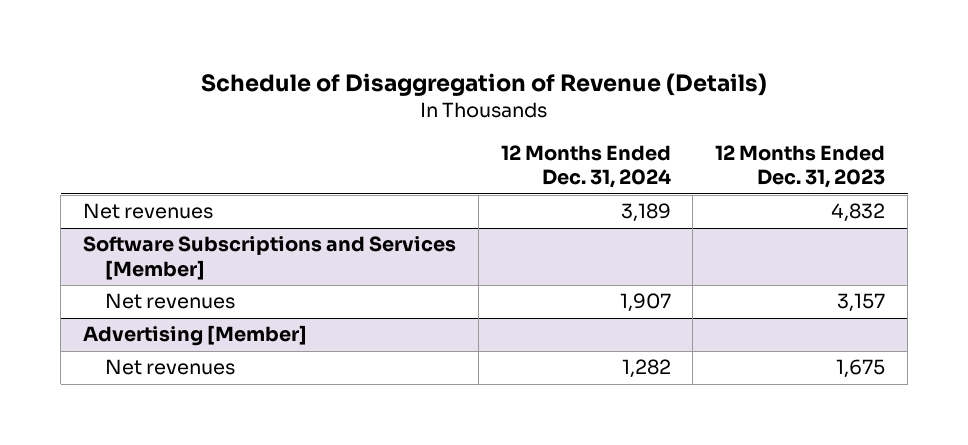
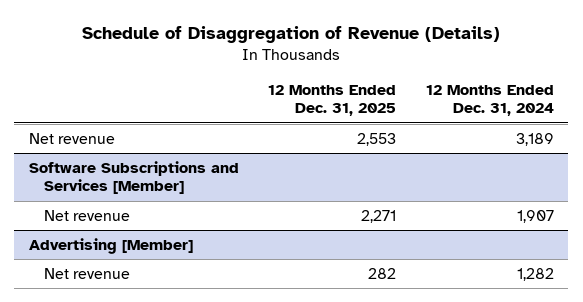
- | 12 Months Ended Dec. 31, 2024 | 12 Months Ended Dec. 31, 2023
+ | 12 Months Ended Dec. 31, 2025 | 12 Months Ended Dec. 31, 2024
- Net revenues | 3,189 | 4,832
+ Net revenue | 2,553 | 3,189
@ Software Subscriptions and Services [Member]
- Net revenues | 1,907 | 3,157
+ Net revenue | 2,271 | 1,907
@ Advertising [Member]
- Net revenues | 1,282 | 1,675
+ Net revenue | 282 | 1,282

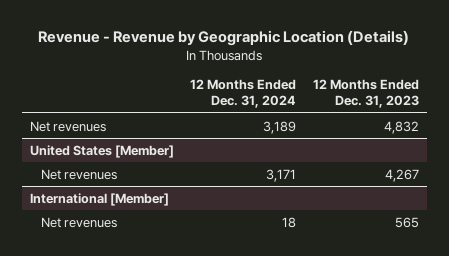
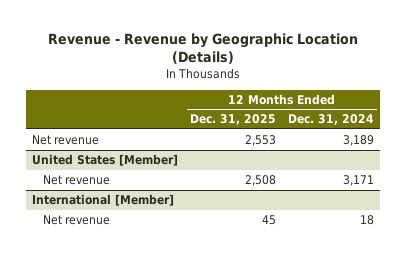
- | 12 Months Ended Dec. 31, 2024 | 12 Months Ended Dec. 31, 2023
+ | 12 Months Ended Dec. 31, 2025 | 12 Months Ended Dec. 31, 2024
- Net revenues | 3,189 | 4,832
+ Net revenue | 2,553 | 3,189
@ United States [Member]
- Net revenues | 3,171 | 4,267
+ Net revenue | 2,508 | 3,171
@ International [Member]
- Net revenues | 18 | 565
+ Net revenue | 45 | 18

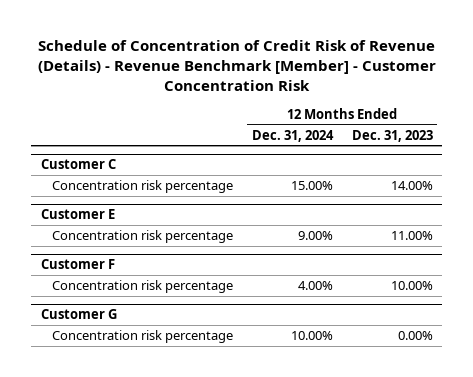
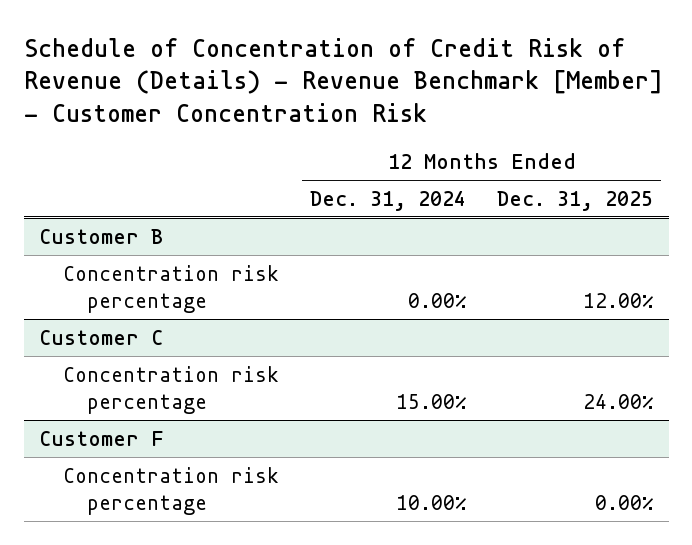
- | 12 Months Ended Dec. 31, 2024 | 12 Months Ended Dec. 31, 2023
+ | 12 Months Ended Dec. 31, 2024 | 12 Months Ended Dec. 31, 2025
+ Customer B
+ Concentration risk percentage | 0.00% | 12.00%
- Customer E
- Concentration risk percentage | 9.00% | 11.00%
@ Customer F
- Concentration risk percentage | 4.00% | 10.00%
- Customer G

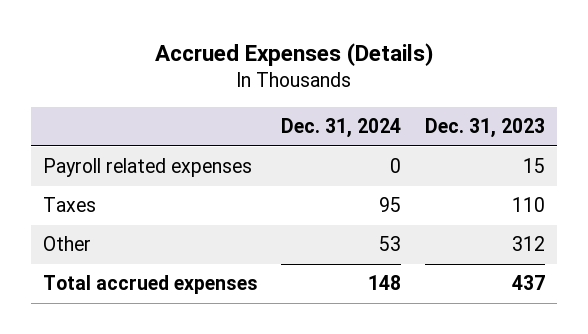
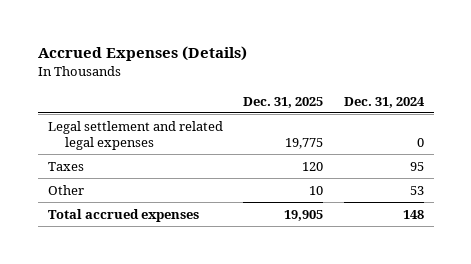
- | Dec. 31, 2024 | Dec. 31, 2023
+ | Dec. 31, 2025 | Dec. 31, 2024
- Payroll related expenses | 0 | 15
+ Legal settlement and related legal expenses | 19,775 | 0

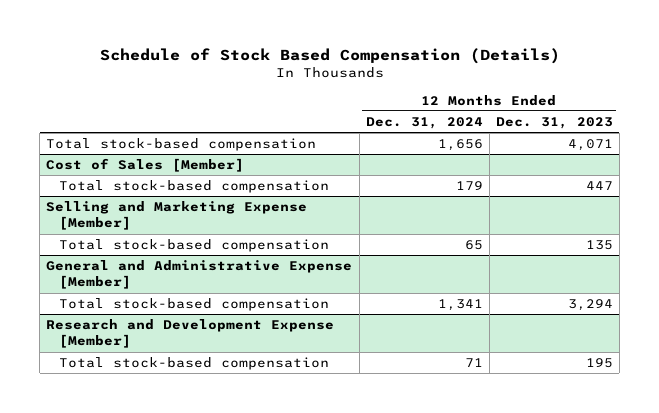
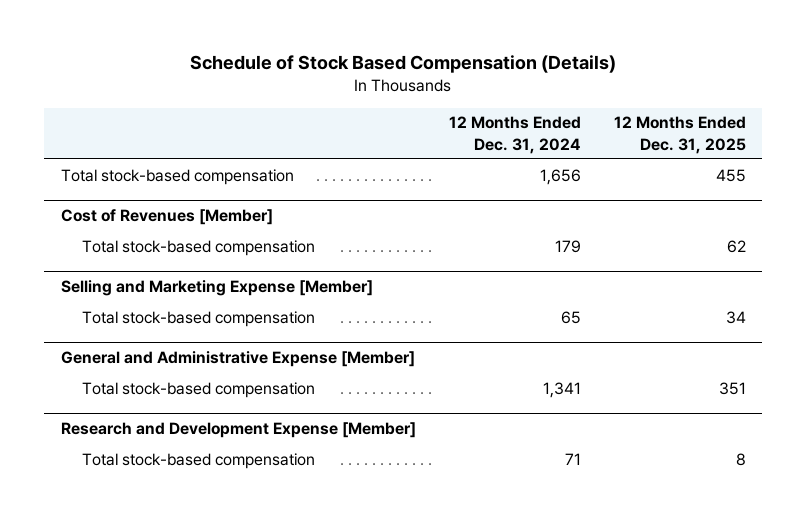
- | 12 Months Ended Dec. 31, 2024 | 12 Months Ended Dec. 31, 2023
+ | 12 Months Ended Dec. 31, 2024 | 12 Months Ended Dec. 31, 2025
- Cost of Sales [Member]
+ Cost of Revenues [Member]

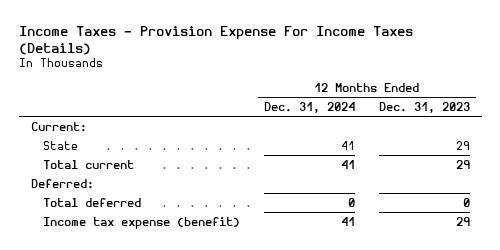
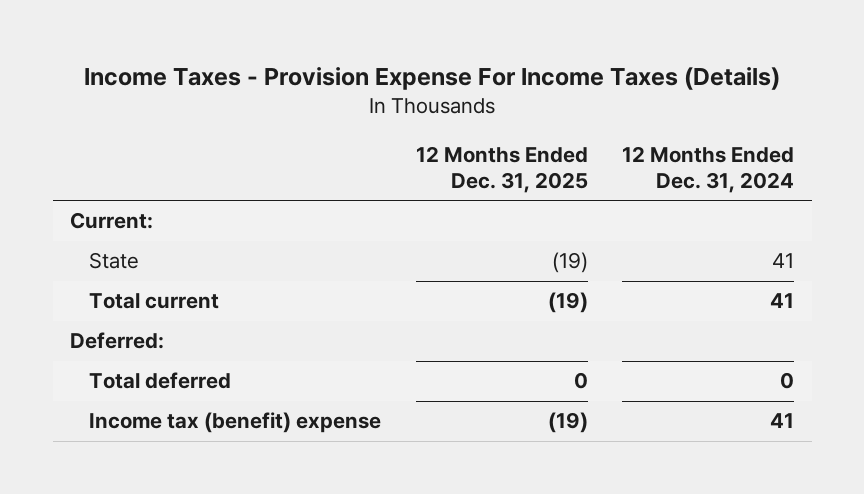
- | 12 Months Ended Dec. 31, 2024 | 12 Months Ended Dec. 31, 2023
+ | 12 Months Ended Dec. 31, 2025 | 12 Months Ended Dec. 31, 2024
- Income tax expense (benefit) | 41 | 29
+ Income tax (benefit) expense | (19) | 41

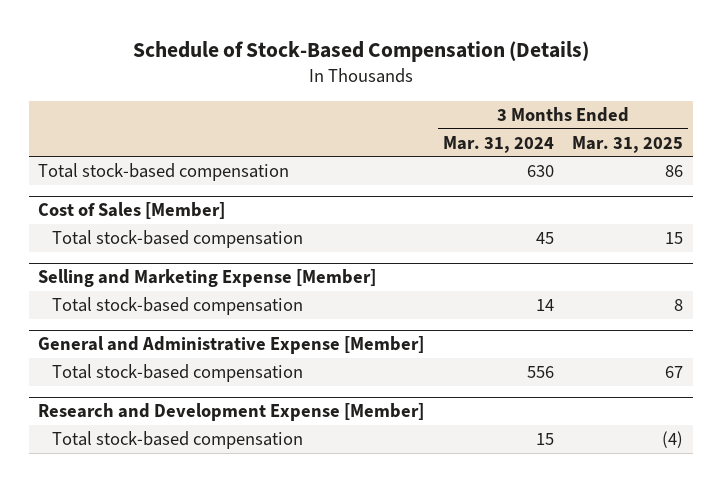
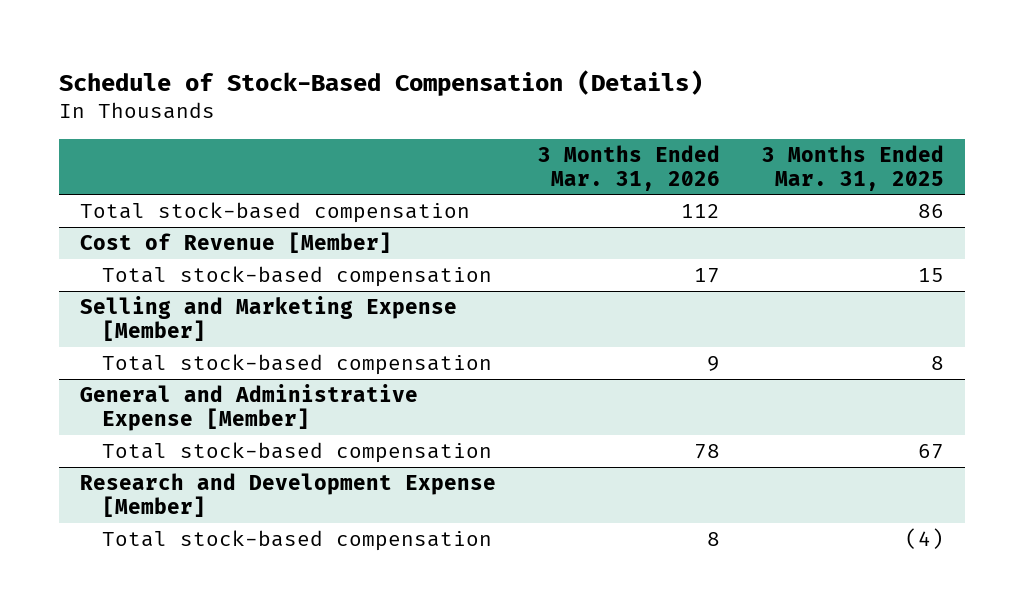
- | 3 Months Ended Mar. 31, 2024 | 3 Months Ended Mar. 31, 2025
+ | 3 Months Ended Mar. 31, 2026 | 3 Months Ended Mar. 31, 2025
- Cost of Sales [Member]
+ Cost of Revenue [Member]

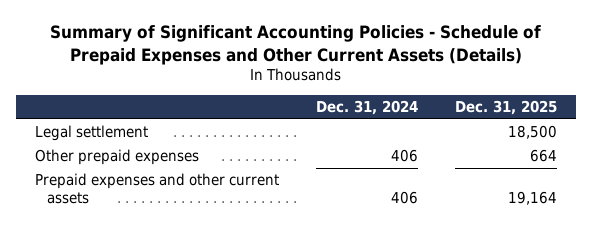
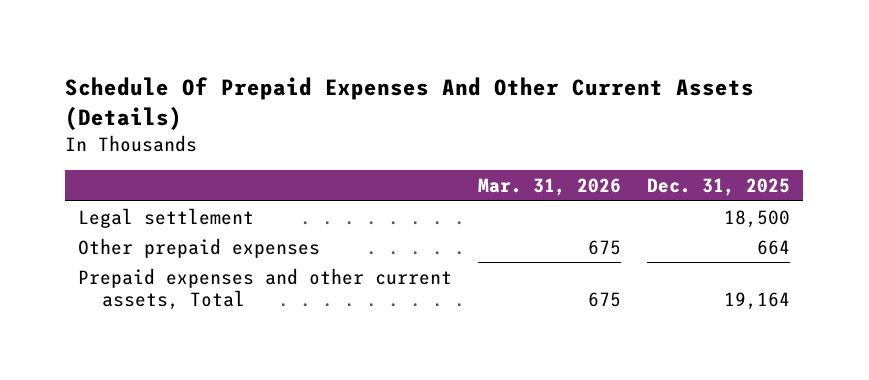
- Summary of Significant Accounting Policies - Schedule of Prepaid Expenses and Other Current Assets (Details)
+ Schedule Of Prepaid Expenses And Other Current Assets (Details)
- | Dec. 31, 2024 | Dec. 31, 2025
+ | Mar. 31, 2026 | Dec. 31, 2025
- Prepaid expenses and other current assets | 406 | 19,164
+ Prepaid expenses and other current assets, Total | 675 | 19,164

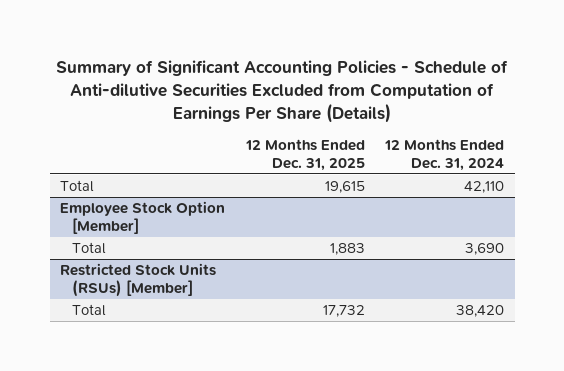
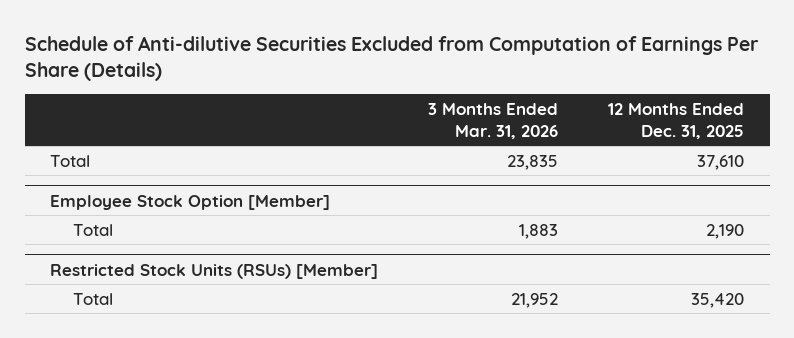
- Summary of Significant Accounting Policies - Schedule of Anti-dilutive Securities Excluded from Computation of Earnings Per Share (Details)
+ Schedule of Anti-dilutive Securities Excluded from Computation of Earnings Per Share (Details)
- | 12 Months Ended Dec. 31, 2025 | 12 Months Ended Dec. 31, 2024
+ | 3 Months Ended Mar. 31, 2026 | 12 Months Ended Dec. 31, 2025
- Total | 19,615 | 42,110
+ Total | 23,835 | 37,610
@ Employee Stock Option [Member]
- Total | 1,883 | 3,690
+ Total | 1,883 | 2,190
@ Restricted Stock Units (RSUs) [Member]
- Total | 17,732 | 38,420
+ Total | 21,952 | 35,420

